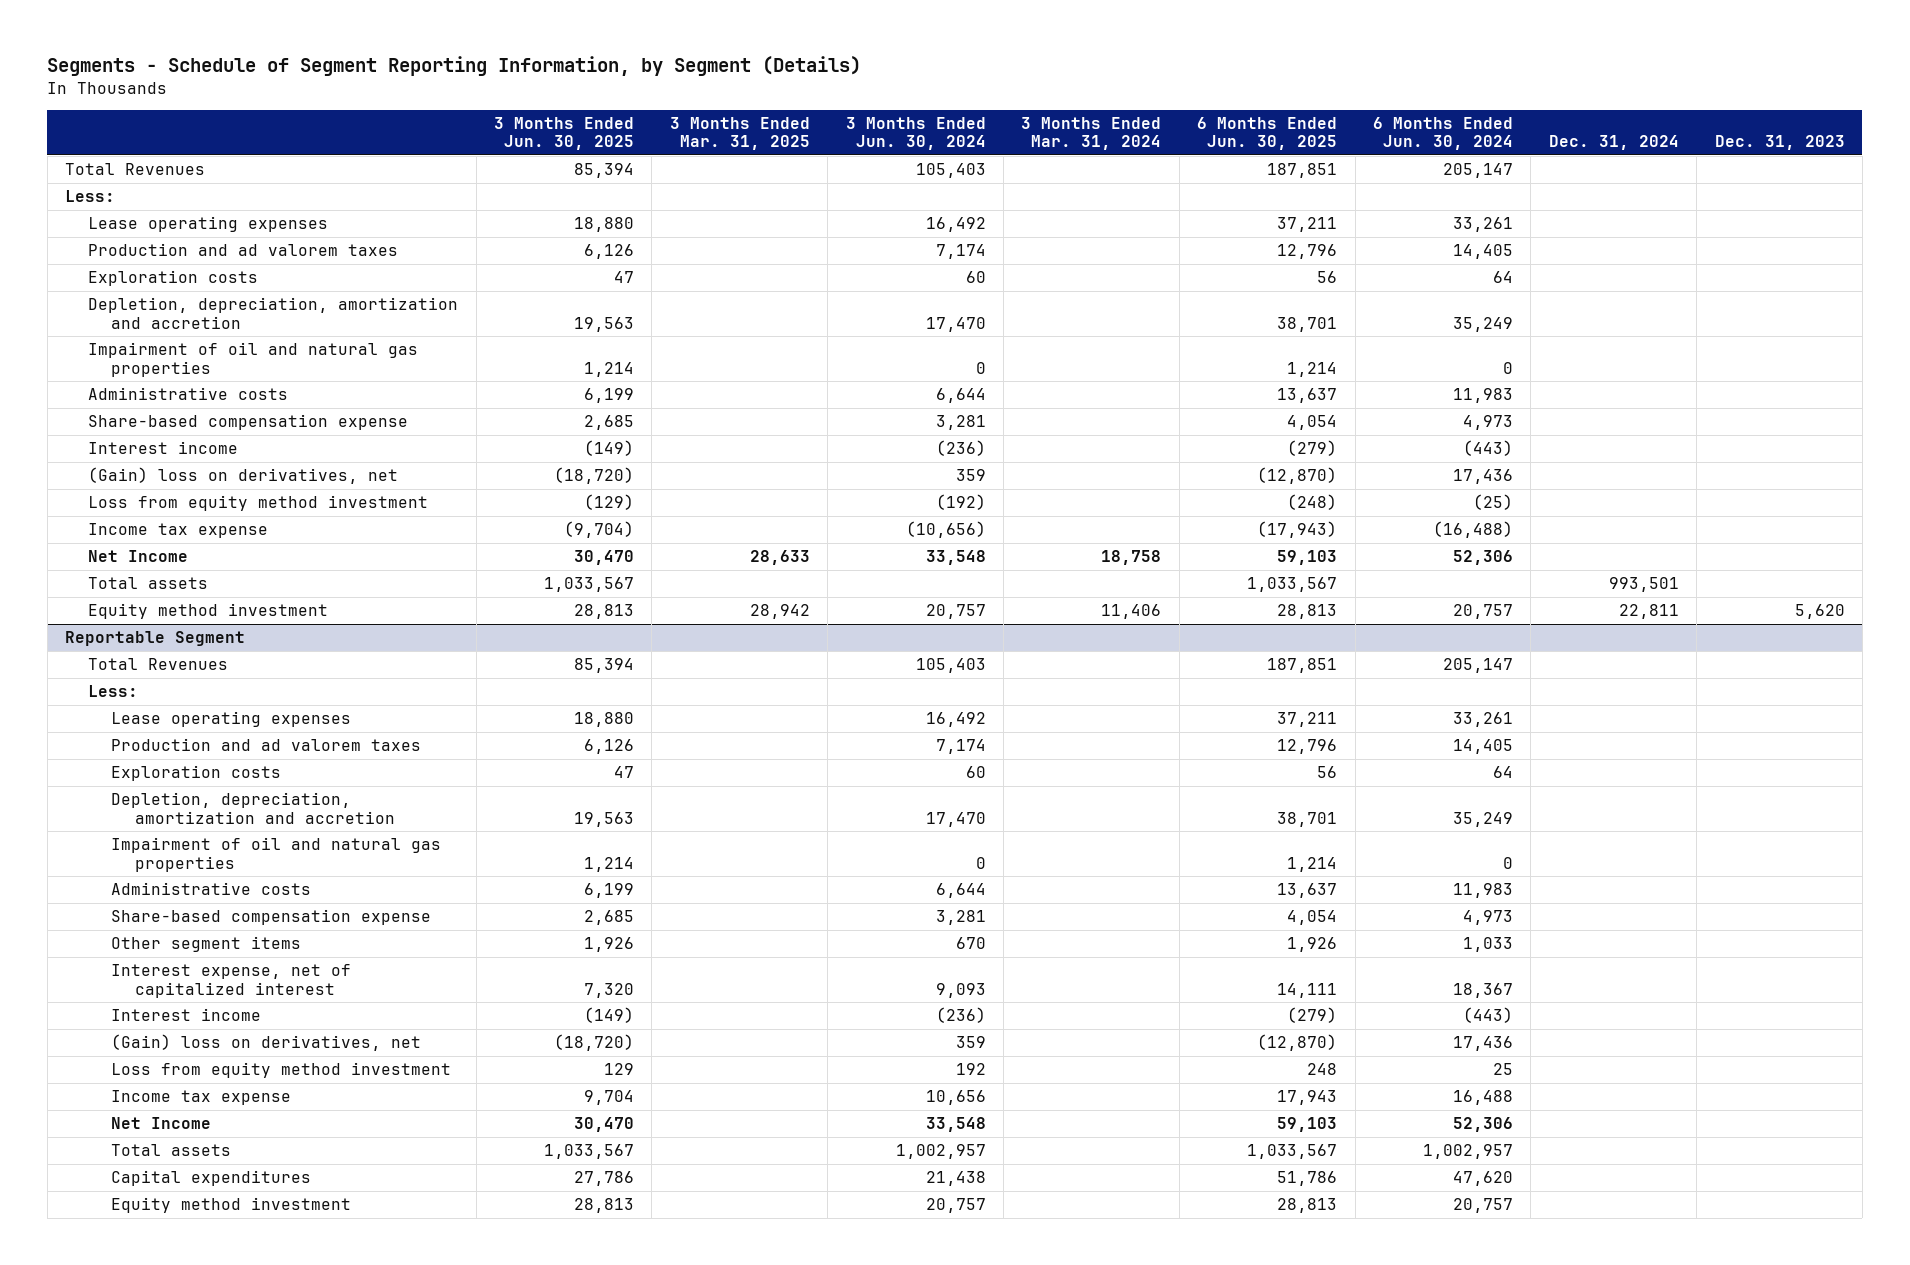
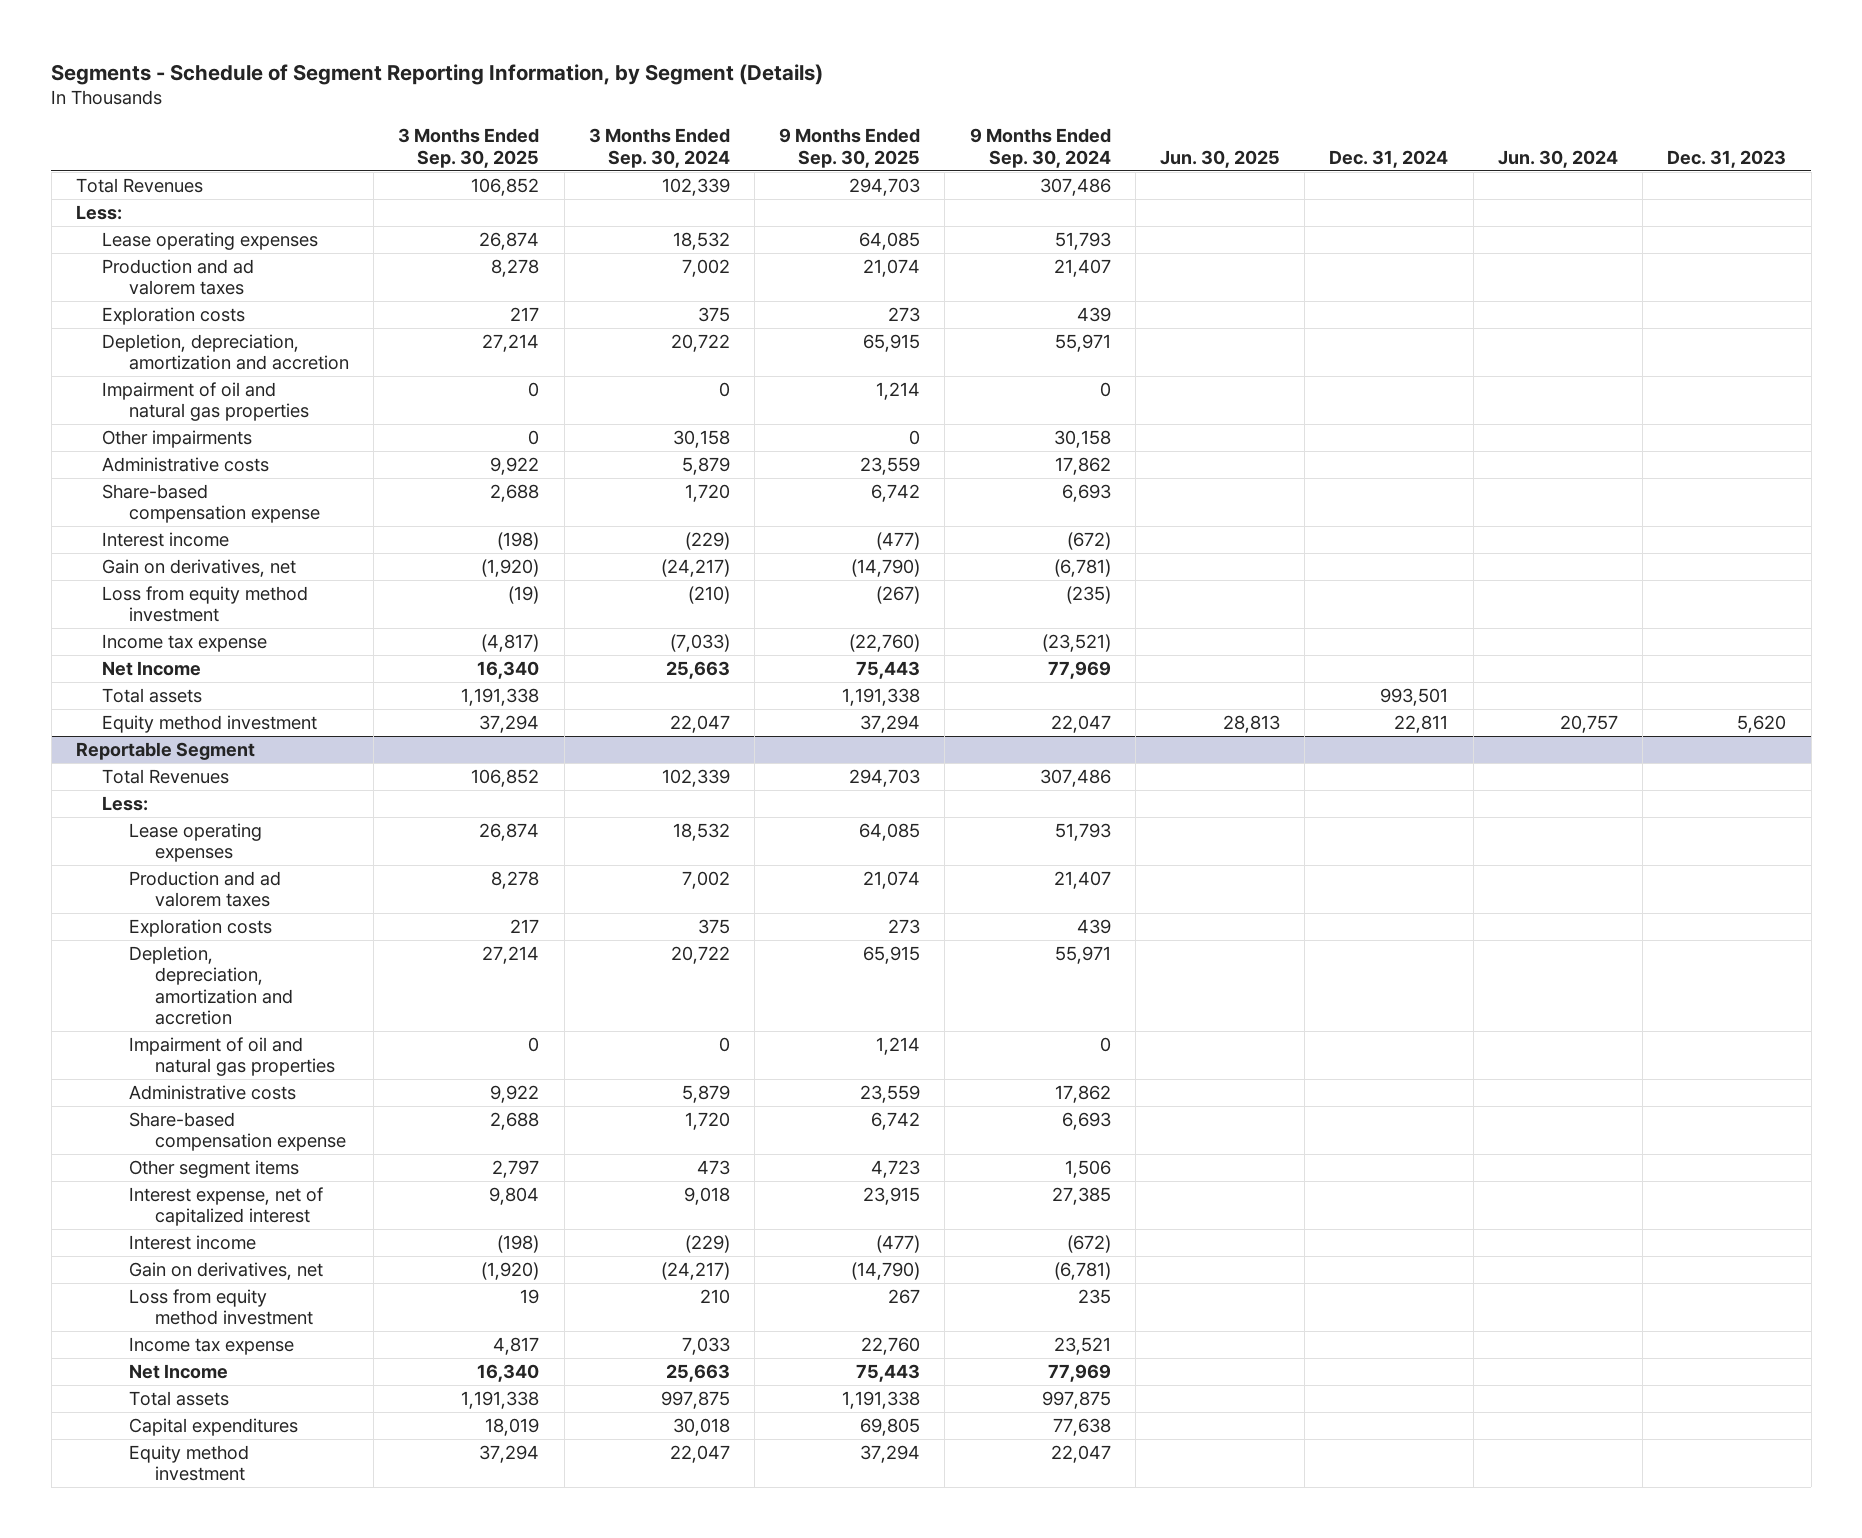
- | 3 Months Ended Jun. 30, 2025 | 3 Months Ended Mar. 31, 2025 | 3 Months Ended Jun. 30, 2024 | 3 Months Ended Mar. 31, 2024 | 6 Months Ended Jun. 30, 2025 | 6 Months Ended Jun. 30, 2024 | Dec. 31, 2024 | Dec. 31, 2023
+ | 3 Months Ended Sep. 30, 2025 | 3 Months Ended Sep. 30, 2024 | 9 Months Ended Sep. 30, 2025 | 9 Months Ended Sep. 30, 2024 | Jun. 30, 2025 | Dec. 31, 2024 | Jun. 30, 2024 | Dec. 31, 2023
+ Other impairments | 0 | 30,158 | 0 | 30,158 | | | |
- (Gain) loss on derivatives, net | (18,720) | | 359 | | (12,870) | 17,436 | |
+ Gain on derivatives, net | (1,920) | (24,217) | (14,790) | (6,781) | | | |
@ Reportable Segment
- (Gain) loss on derivatives, net | (18,720) | | 359 | | (12,870) | 17,436 | |
+ Gain on derivatives, net | (1,920) | (24,217) | (14,790) | (6,781) | | | |

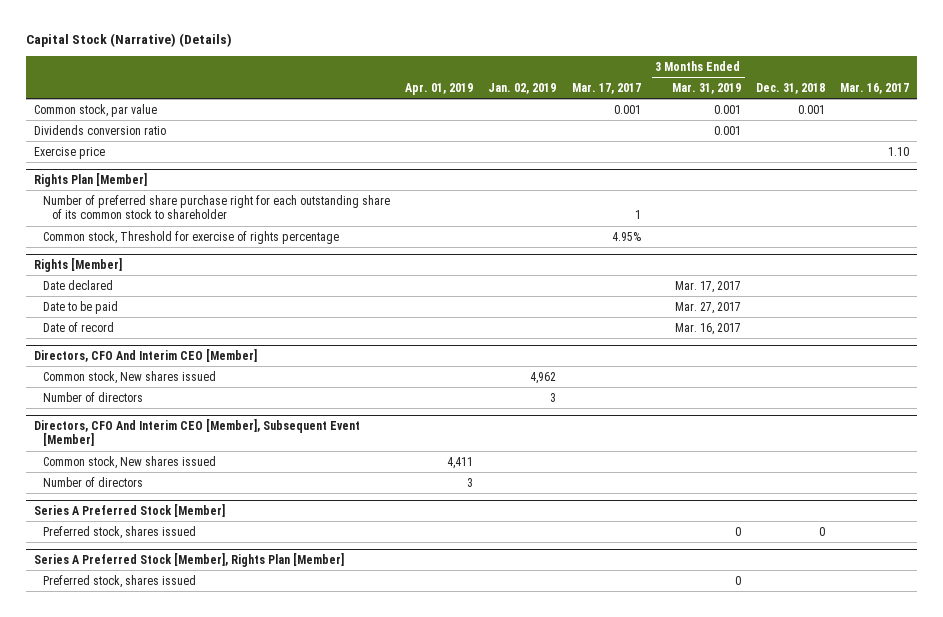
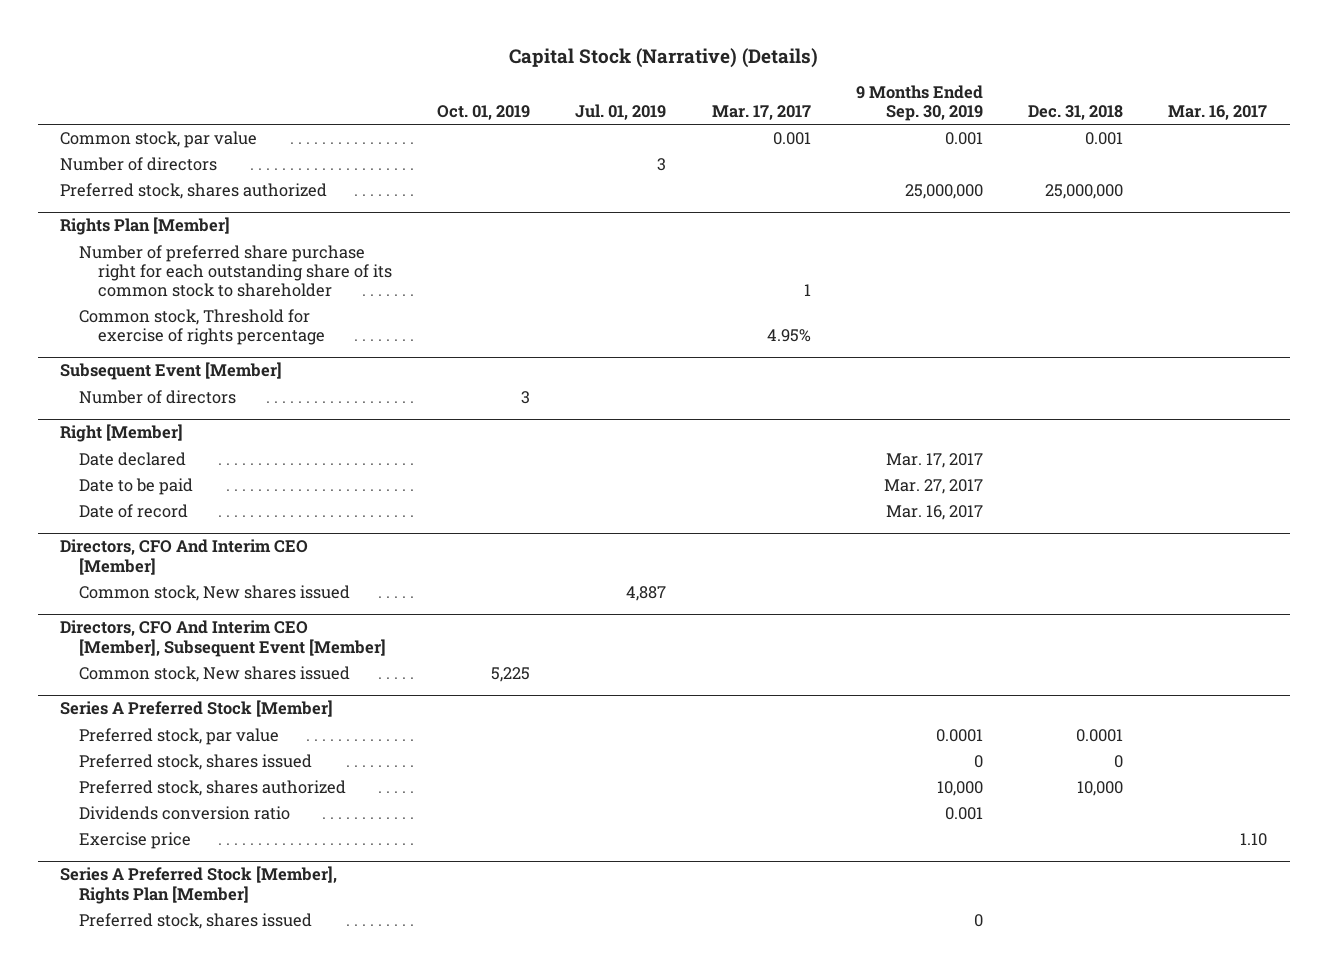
- | Apr. 01, 2019 | Jan. 02, 2019 | Mar. 17, 2017 | 3 Months Ended Mar. 31, 2019 | Dec. 31, 2018 | Mar. 16, 2017
+ | Oct. 01, 2019 | Jul. 01, 2019 | Mar. 17, 2017 | 9 Months Ended Sep. 30, 2019 | Dec. 31, 2018 | Mar. 16, 2017
- Dividends conversion ratio | | | | 0.001 | |
- Exercise price | | | | | | 1.10
+ Number of directors | | 3 | | | |
+ Preferred stock, shares authorized | | | | 25,000,000 | 25,000,000 |
- Rights [Member]
+ Subsequent Event [Member]
+ Number of directors | 3 | | | | |
+ Right [Member]
@ Directors, CFO And Interim CEO [Member]
- Number of directors | | 3 | | | |
@ Directors, CFO And Interim CEO [Member], Subsequent Event [Member]
- Number of directors | 3 | | | | |
@ Series A Preferred Stock [Member]
+ Preferred stock, par value | | | | 0.0001 | 0.0001 |
+ Preferred stock, shares authorized | | | | 10,000 | 10,000 |
+ Dividends conversion ratio | | | | 0.001 | |
+ Exercise price | | | | | | 1.10

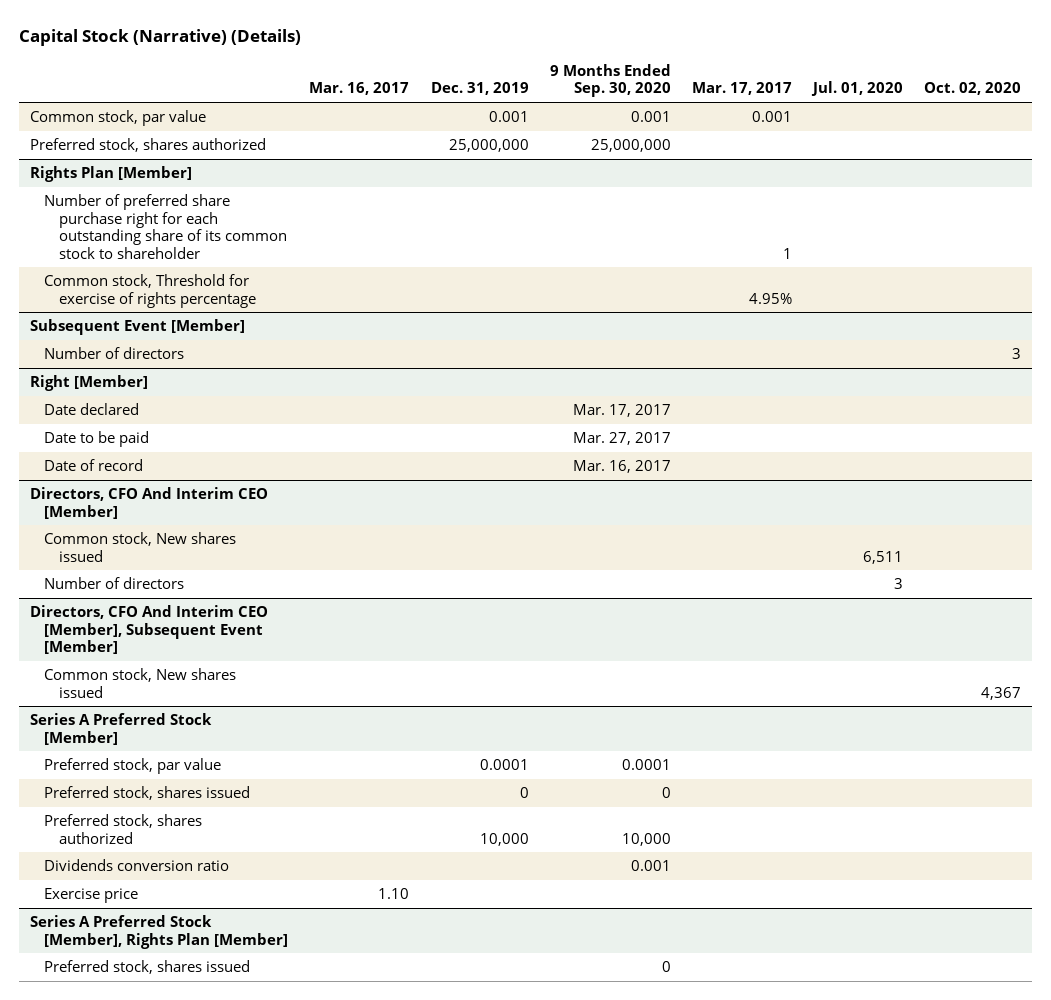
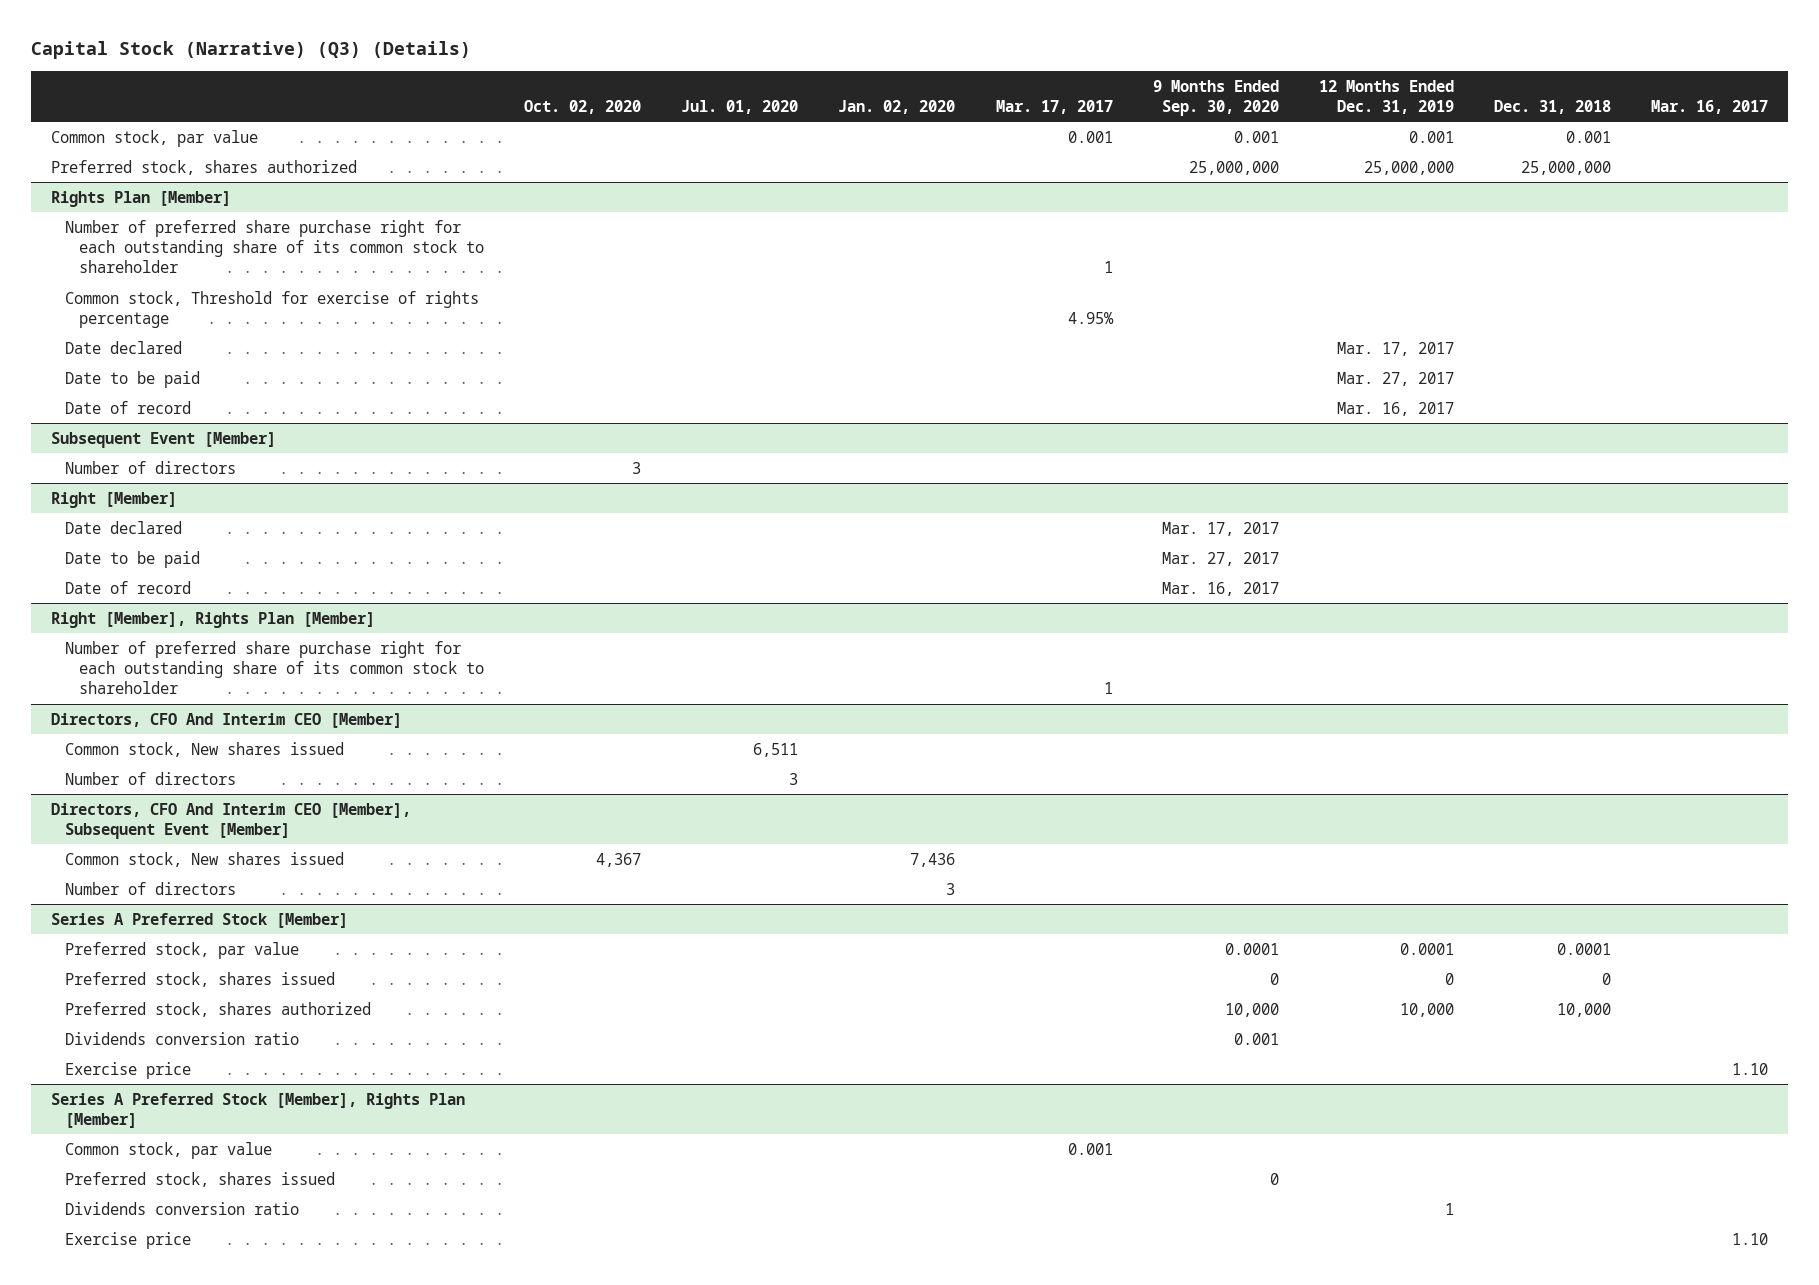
- Capital Stock (Narrative) (Details)
+ Capital Stock (Narrative) (Q3) (Details)
- | Mar. 16, 2017 | Dec. 31, 2019 | 9 Months Ended Sep. 30, 2020 | Mar. 17, 2017 | Jul. 01, 2020 | Oct. 02, 2020
+ | Oct. 02, 2020 | Jul. 01, 2020 | Jan. 02, 2020 | Mar. 17, 2017 | 9 Months Ended Sep. 30, 2020 | 12 Months Ended Dec. 31, 2019 | Dec. 31, 2018 | Mar. 16, 2017
@ Rights Plan [Member]
+ Date declared | | | | | | Mar. 17, 2017 | |
+ Date to be paid | | | | | | Mar. 27, 2017 | |
+ Date of record | | | | | | Mar. 16, 2017 | |
+ Right [Member], Rights Plan [Member]
+ Number of preferred share purchase right for each outstanding share of its common stock to shareholder | | | | 1 | | | |
@ Directors, CFO And Interim CEO [Member], Subsequent Event [Member]
+ Number of directors | | | 3 | | | | |
@ Series A Preferred Stock [Member], Rights Plan [Member]
+ Common stock, par value | | | | 0.001 | | | |
+ Dividends conversion ratio | | | | | | 1 | |
+ Exercise price | | | | | | | | 1.10

